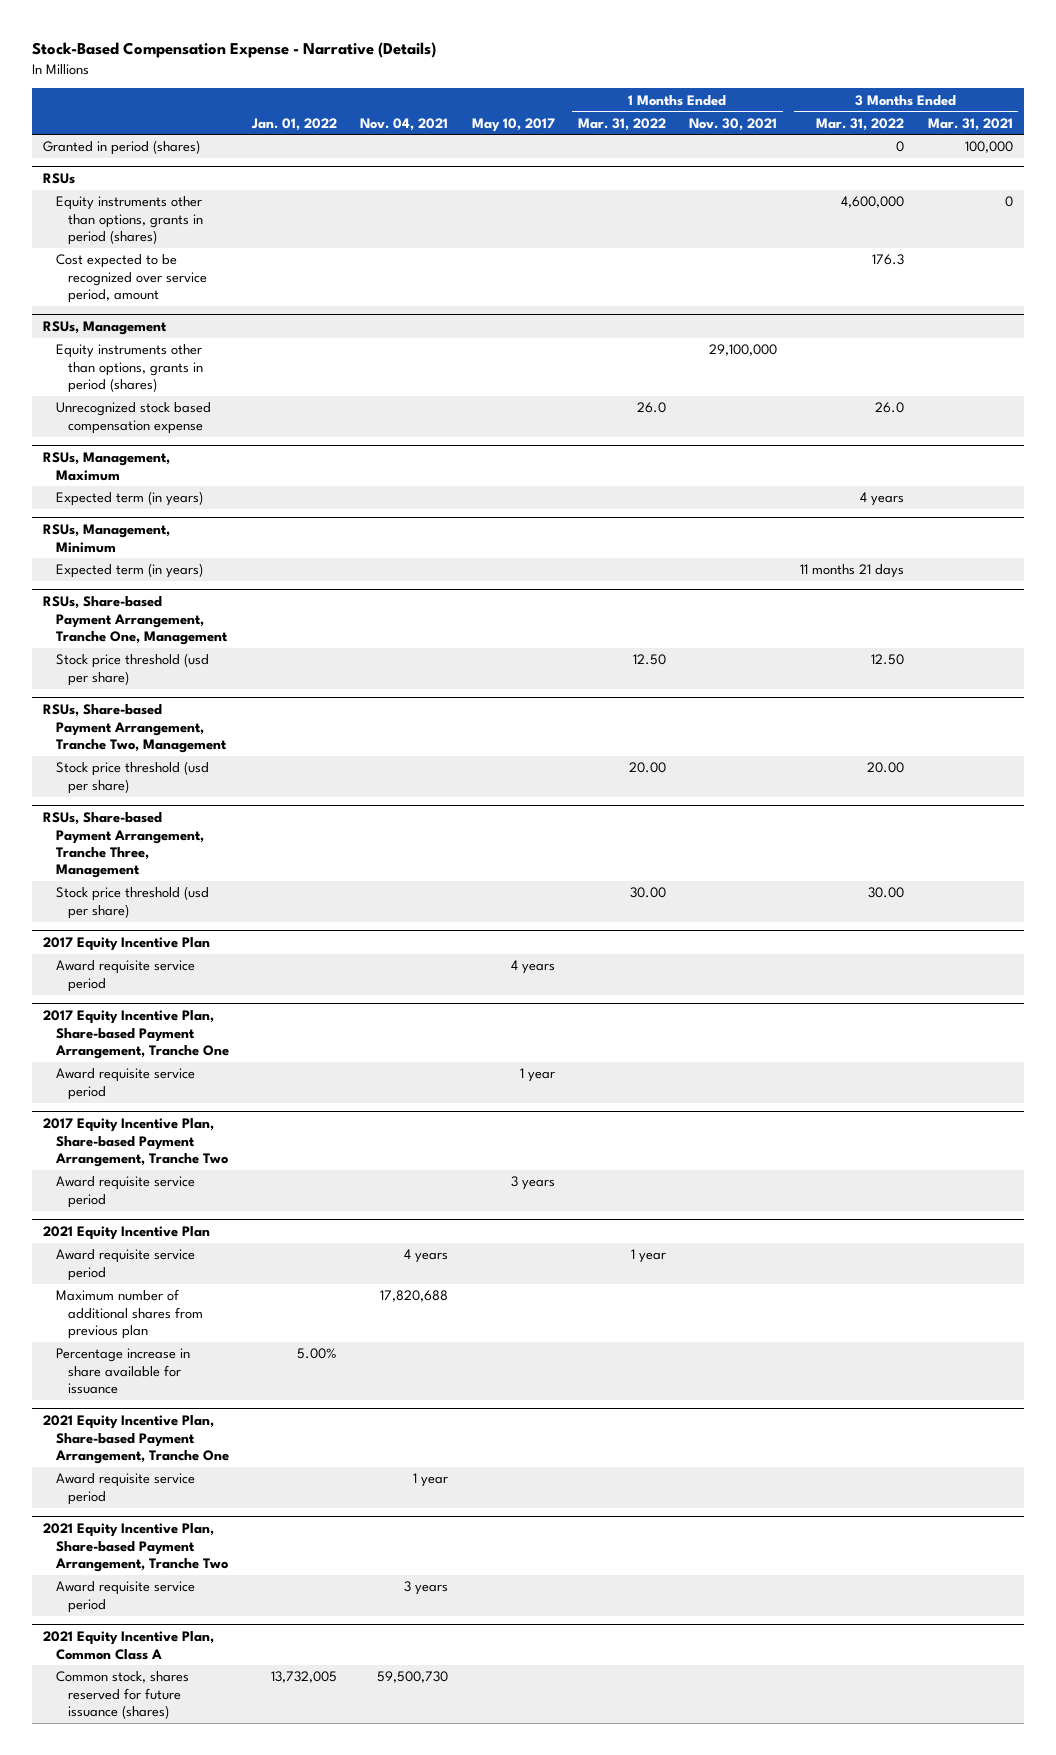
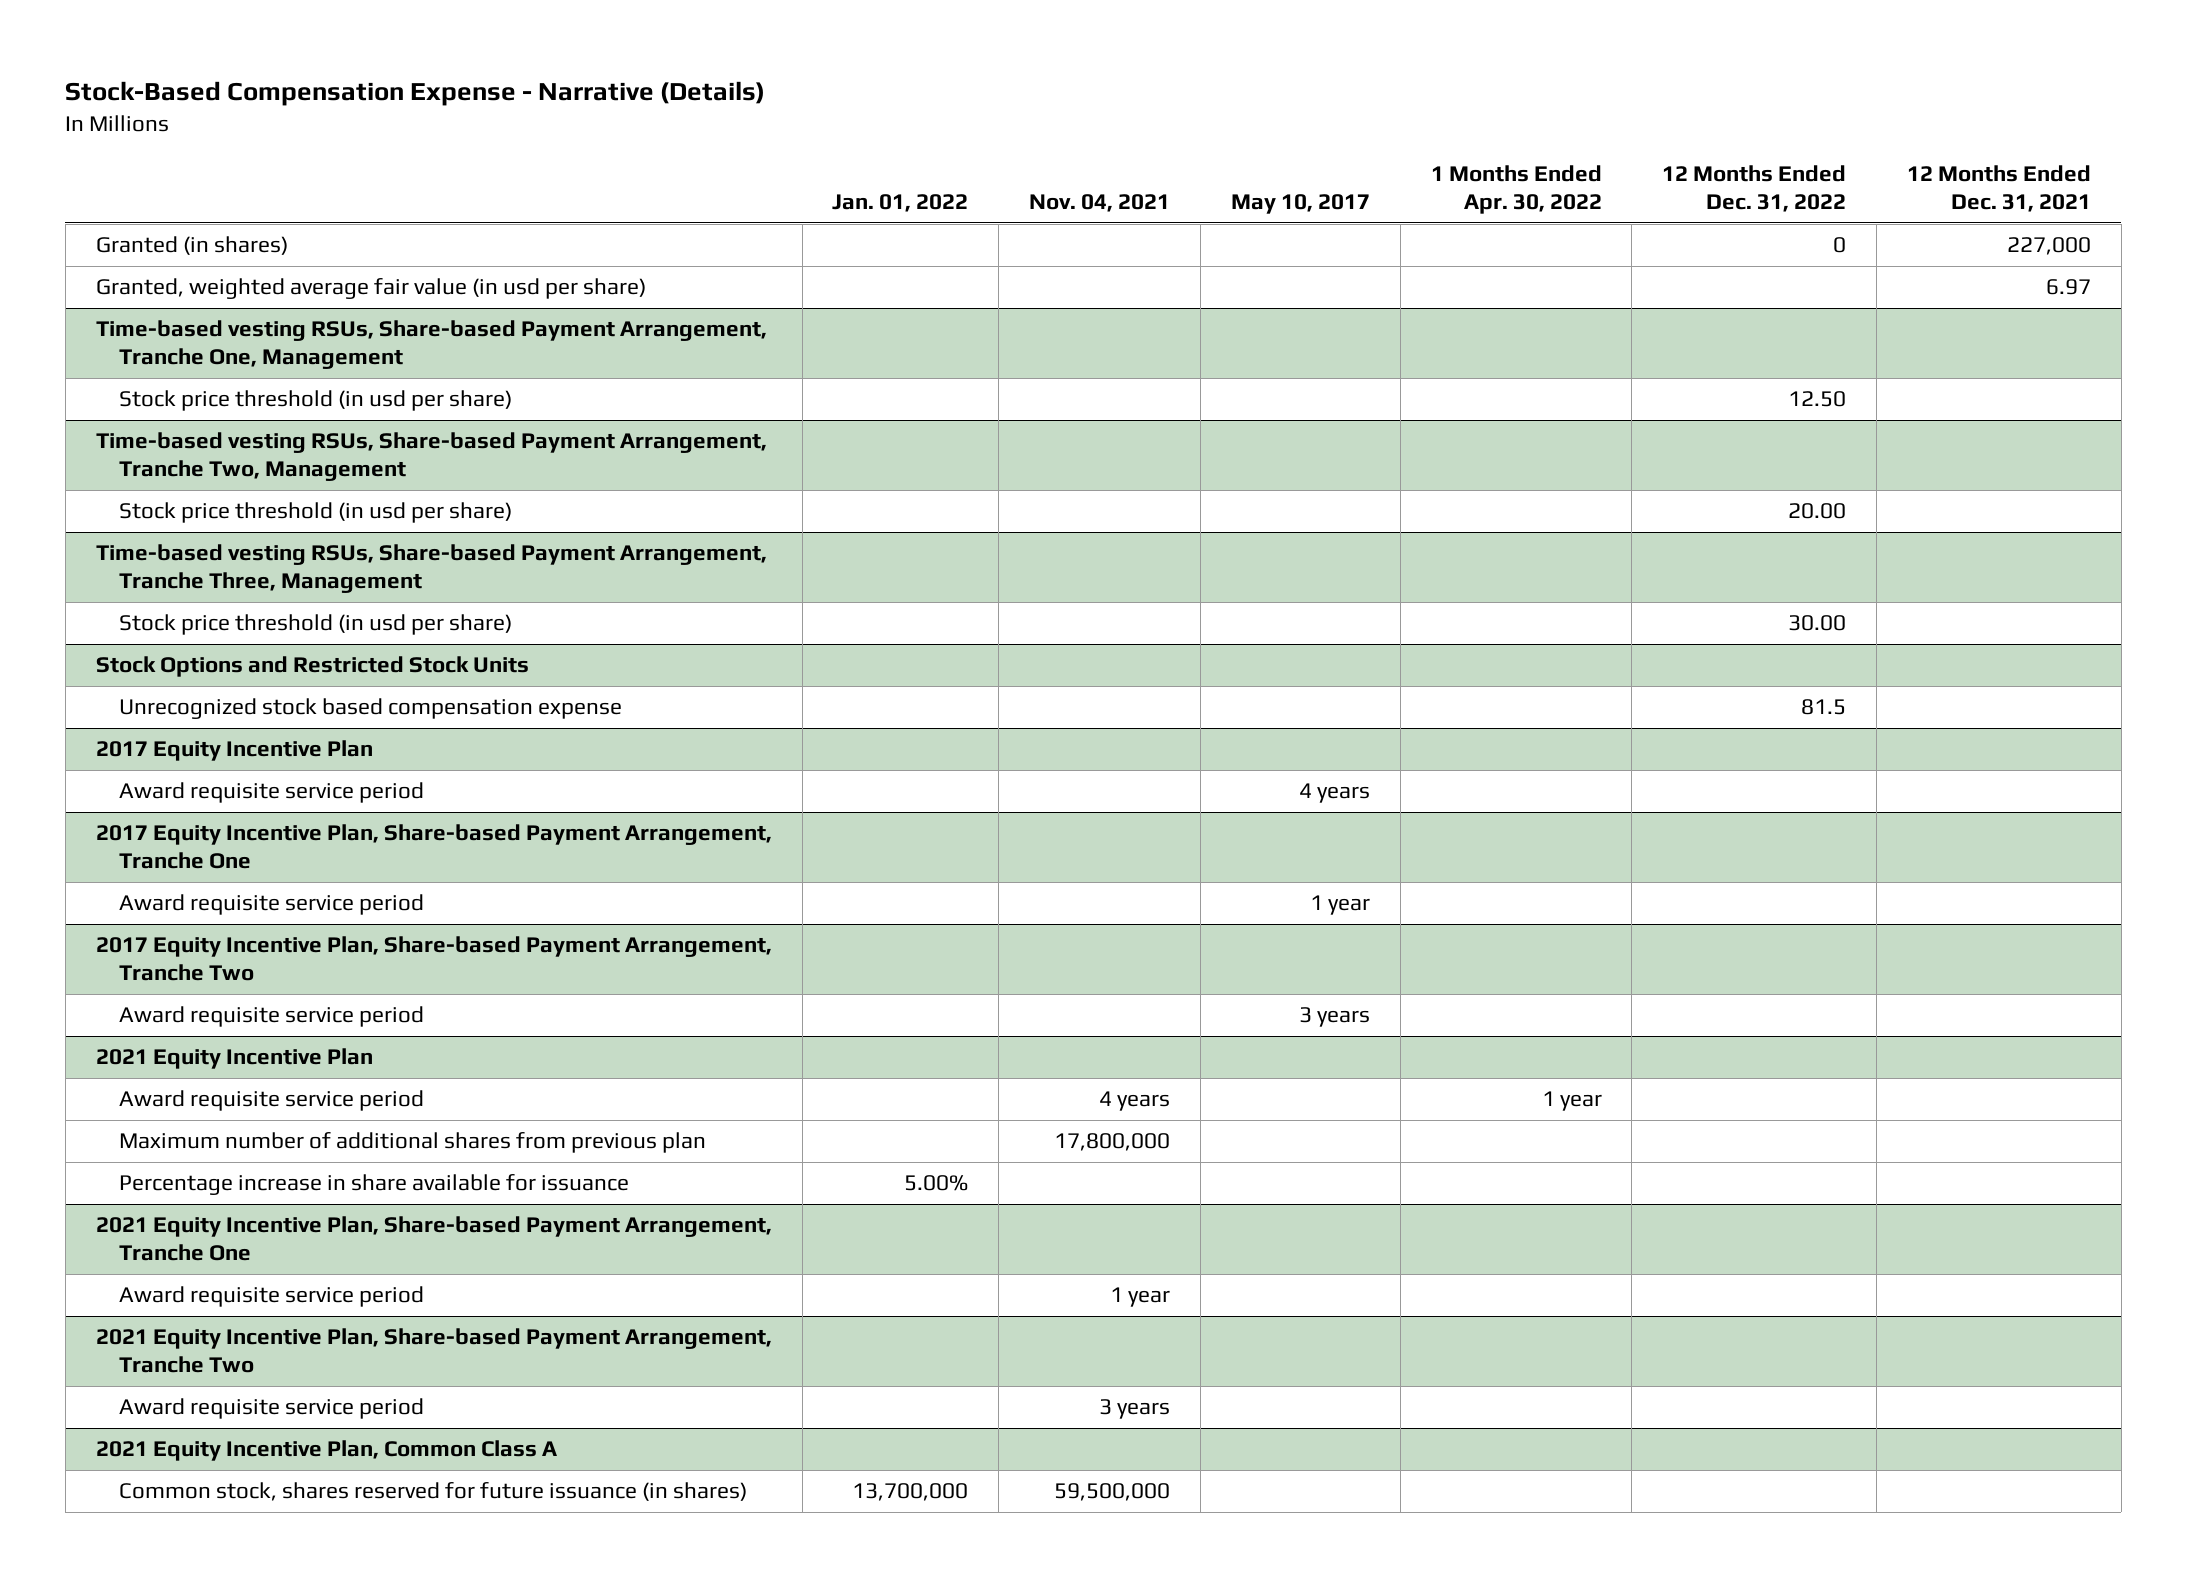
- | Jan. 01, 2022 | Nov. 04, 2021 | May 10, 2017 | 1 Months Ended Mar. 31, 2022 | 1 Months Ended Nov. 30, 2021 | 3 Months Ended Mar. 31, 2022 | 3 Months Ended Mar. 31, 2021
+ | Jan. 01, 2022 | Nov. 04, 2021 | May 10, 2017 | 1 Months Ended Apr. 30, 2022 | 12 Months Ended Dec. 31, 2022 | 12 Months Ended Dec. 31, 2021
- Granted in period (shares) | | | | | | 0 | 100,000
- RSUs
- Equity instruments other than options, grants in period (shares) | | | | | | 4,600,000 | 0
- Cost expected to be recognized over service period, amount | | | | | | 176.3 |
- RSUs, Management
- Equity instruments other than options, grants in period (shares) | | | | | 29,100,000 | |
- Unrecognized stock based compensation expense | | | | 26.0 | | 26.0 |
- RSUs, Management, Maximum
- Expected term (in years) | | | | | | 4 years |
- RSUs, Management, Minimum
- Expected term (in years) | | | | | | 11 months 21 days |
- RSUs, Share-based Payment Arrangement, Tranche One, Management
- Stock price threshold (usd per share) | | | | 12.50 | | 12.50 |
- RSUs, Share-based Payment Arrangement, Tranche Two, Management
- Stock price threshold (usd per share) | | | | 20.00 | | 20.00 |
- RSUs, Share-based Payment Arrangement, Tranche Three, Management
- Stock price threshold (usd per share) | | | | 30.00 | | 30.00 |
+ Granted (in shares) | | | | | 0 | 227,000
+ Granted, weighted average fair value (in usd per share) | | | | | | 6.97
+ Time-based vesting RSUs, Share-based Payment Arrangement, Tranche One, Management
+ Stock price threshold (in usd per share) | | | | | 12.50 |
+ Time-based vesting RSUs, Share-based Payment Arrangement, Tranche Two, Management
+ Stock price threshold (in usd per share) | | | | | 20.00 |
+ Time-based vesting RSUs, Share-based Payment Arrangement, Tranche Three, Management
+ Stock price threshold (in usd per share) | | | | | 30.00 |
+ Stock Options and Restricted Stock Units
+ Unrecognized stock based compensation expense | | | | | 81.5 |
@ 2021 Equity Incentive Plan
- Maximum number of additional shares from previous plan | | 17,820,688 | | | | |
+ Maximum number of additional shares from previous plan | | 17,800,000 | | | |
@ 2021 Equity Incentive Plan, Common Class A
- Common stock, shares reserved for future issuance (shares) | 13,732,005 | 59,500,730 | | | | |
+ Common stock, shares reserved for future issuance (in shares) | 13,700,000 | 59,500,000 | | | |

